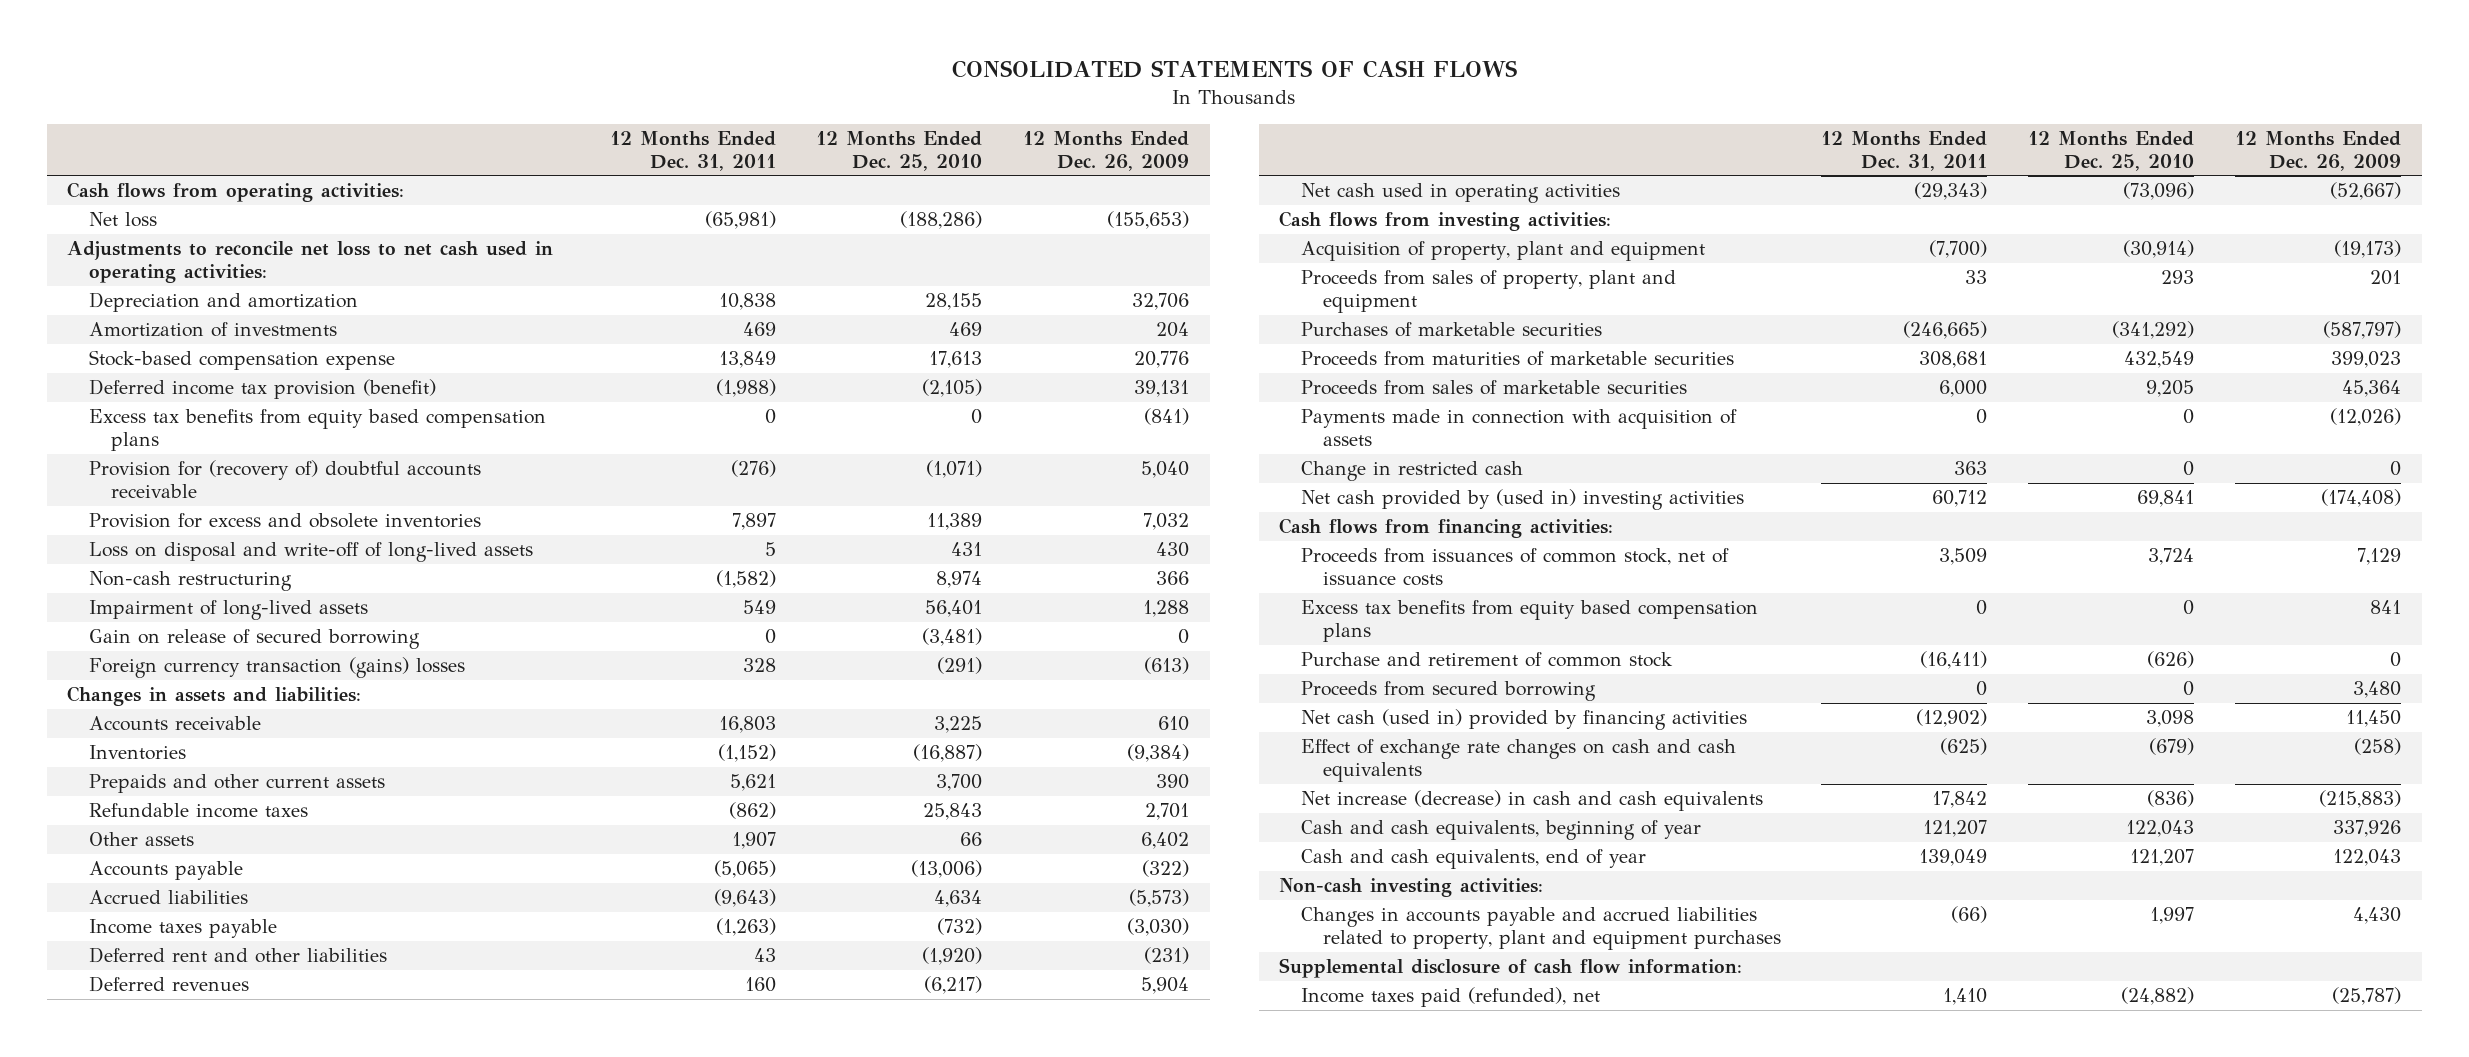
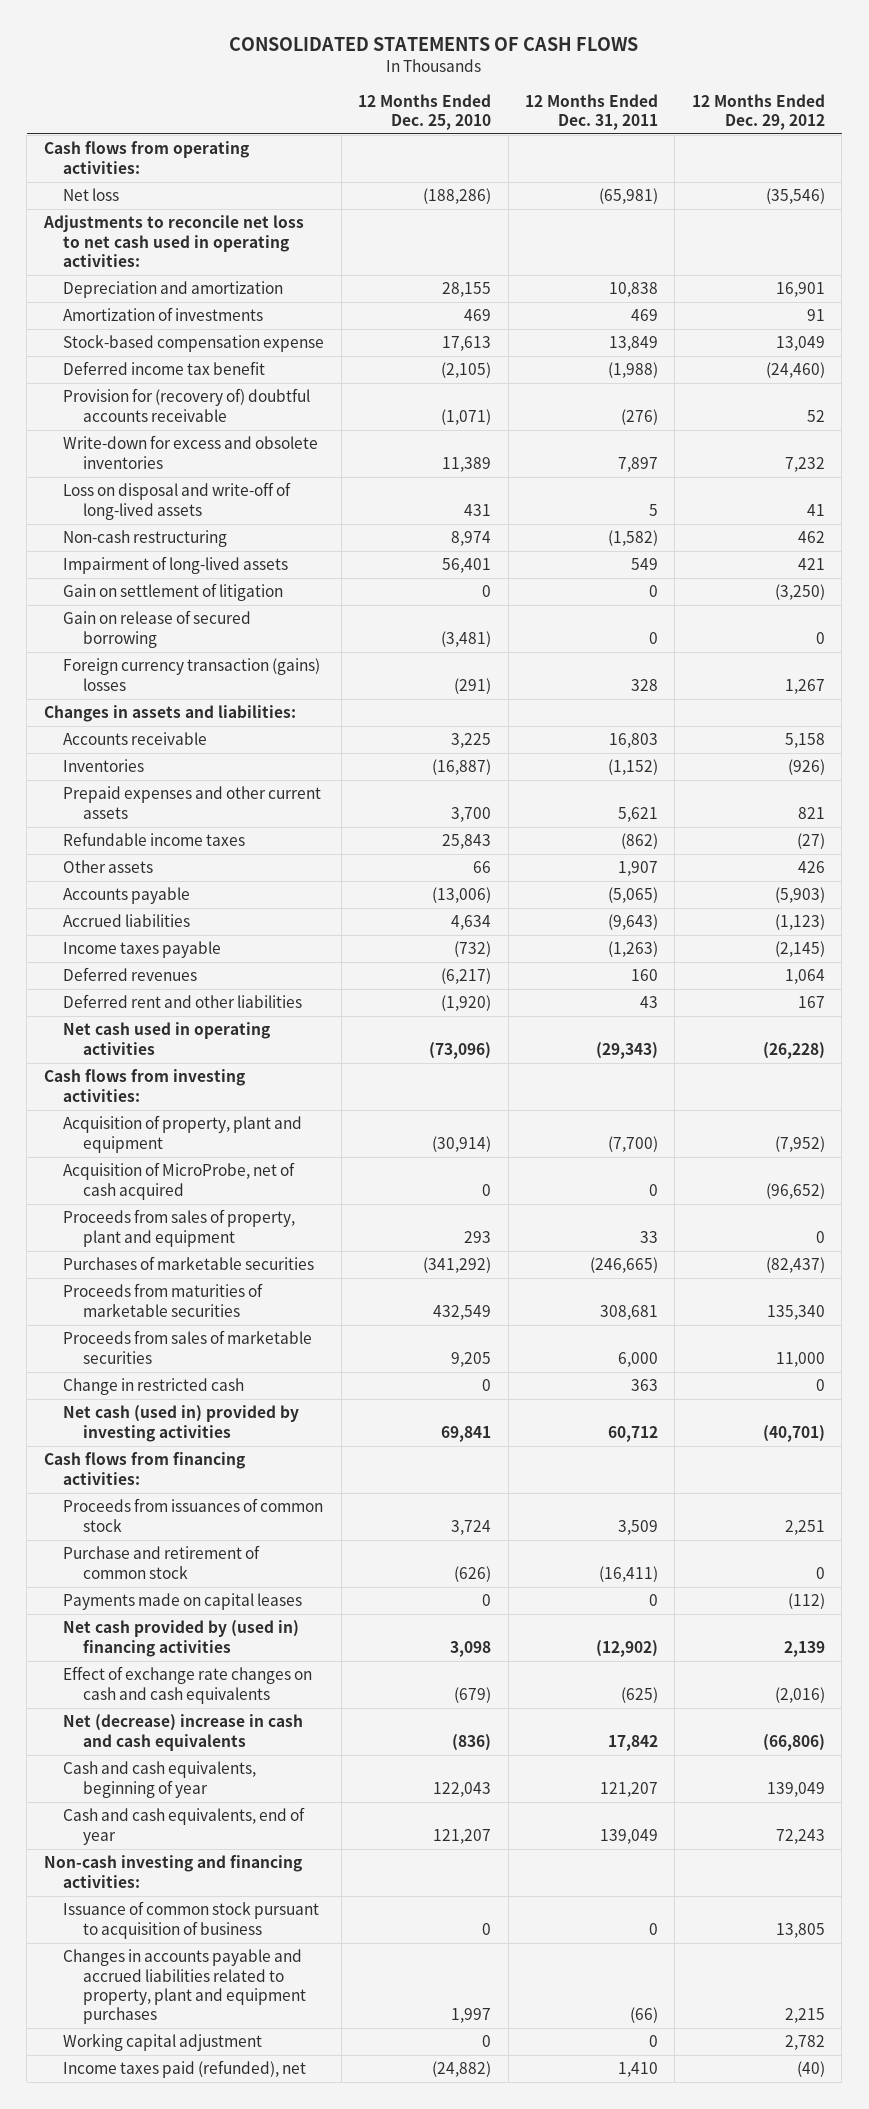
- | 12 Months Ended Dec. 31, 2011 | 12 Months Ended Dec. 25, 2010 | 12 Months Ended Dec. 26, 2009
+ | 12 Months Ended Dec. 25, 2010 | 12 Months Ended Dec. 31, 2011 | 12 Months Ended Dec. 29, 2012
- Deferred income tax provision (benefit) | (1,988) | (2,105) | 39,131
- Excess tax benefits from equity based compensation plans | 0 | 0 | (841)
+ Deferred income tax benefit | (2,105) | (1,988) | (24,460)
- Provision for excess and obsolete inventories | 7,897 | 11,389 | 7,032
+ Write-down for excess and obsolete inventories | 11,389 | 7,897 | 7,232
+ Gain on settlement of litigation | 0 | 0 | (3,250)
- Prepaids and other current assets | 5,621 | 3,700 | 390
+ Prepaid expenses and other current assets | 3,700 | 5,621 | 821
moved down: Deferred rent and other liabilities | (1,920) | 43 | 167
+ Acquisition of MicroProbe, net of cash acquired | 0 | 0 | (96,652)
- Payments made in connection with acquisition of assets | 0 | 0 | (12,026)
- Net cash provided by (used in) investing activities | 60,712 | 69,841 | (174,408)
+ Net cash (used in) provided by investing activities | 69,841 | 60,712 | (40,701)
- Proceeds from issuances of common stock, net of issuance costs | 3,509 | 3,724 | 7,129
- Excess tax benefits from equity based compensation plans | 0 | 0 | 841
+ Proceeds from issuances of common stock | 3,724 | 3,509 | 2,251
- Proceeds from secured borrowing | 0 | 0 | 3,480
- Net cash (used in) provided by financing activities | (12,902) | 3,098 | 11,450
+ Payments made on capital leases | 0 | 0 | (112)
+ Net cash provided by (used in) financing activities | 3,098 | (12,902) | 2,139
- Net increase (decrease) in cash and cash equivalents | 17,842 | (836) | (215,883)
+ Net (decrease) increase in cash and cash equivalents | (836) | 17,842 | (66,806)
- Non-cash investing activities:
+ Non-cash investing and financing activities:
+ Issuance of common stock pursuant to acquisition of business | 0 | 0 | 13,805
- Supplemental disclosure of cash flow information:
+ Working capital adjustment | 0 | 0 | 2,782

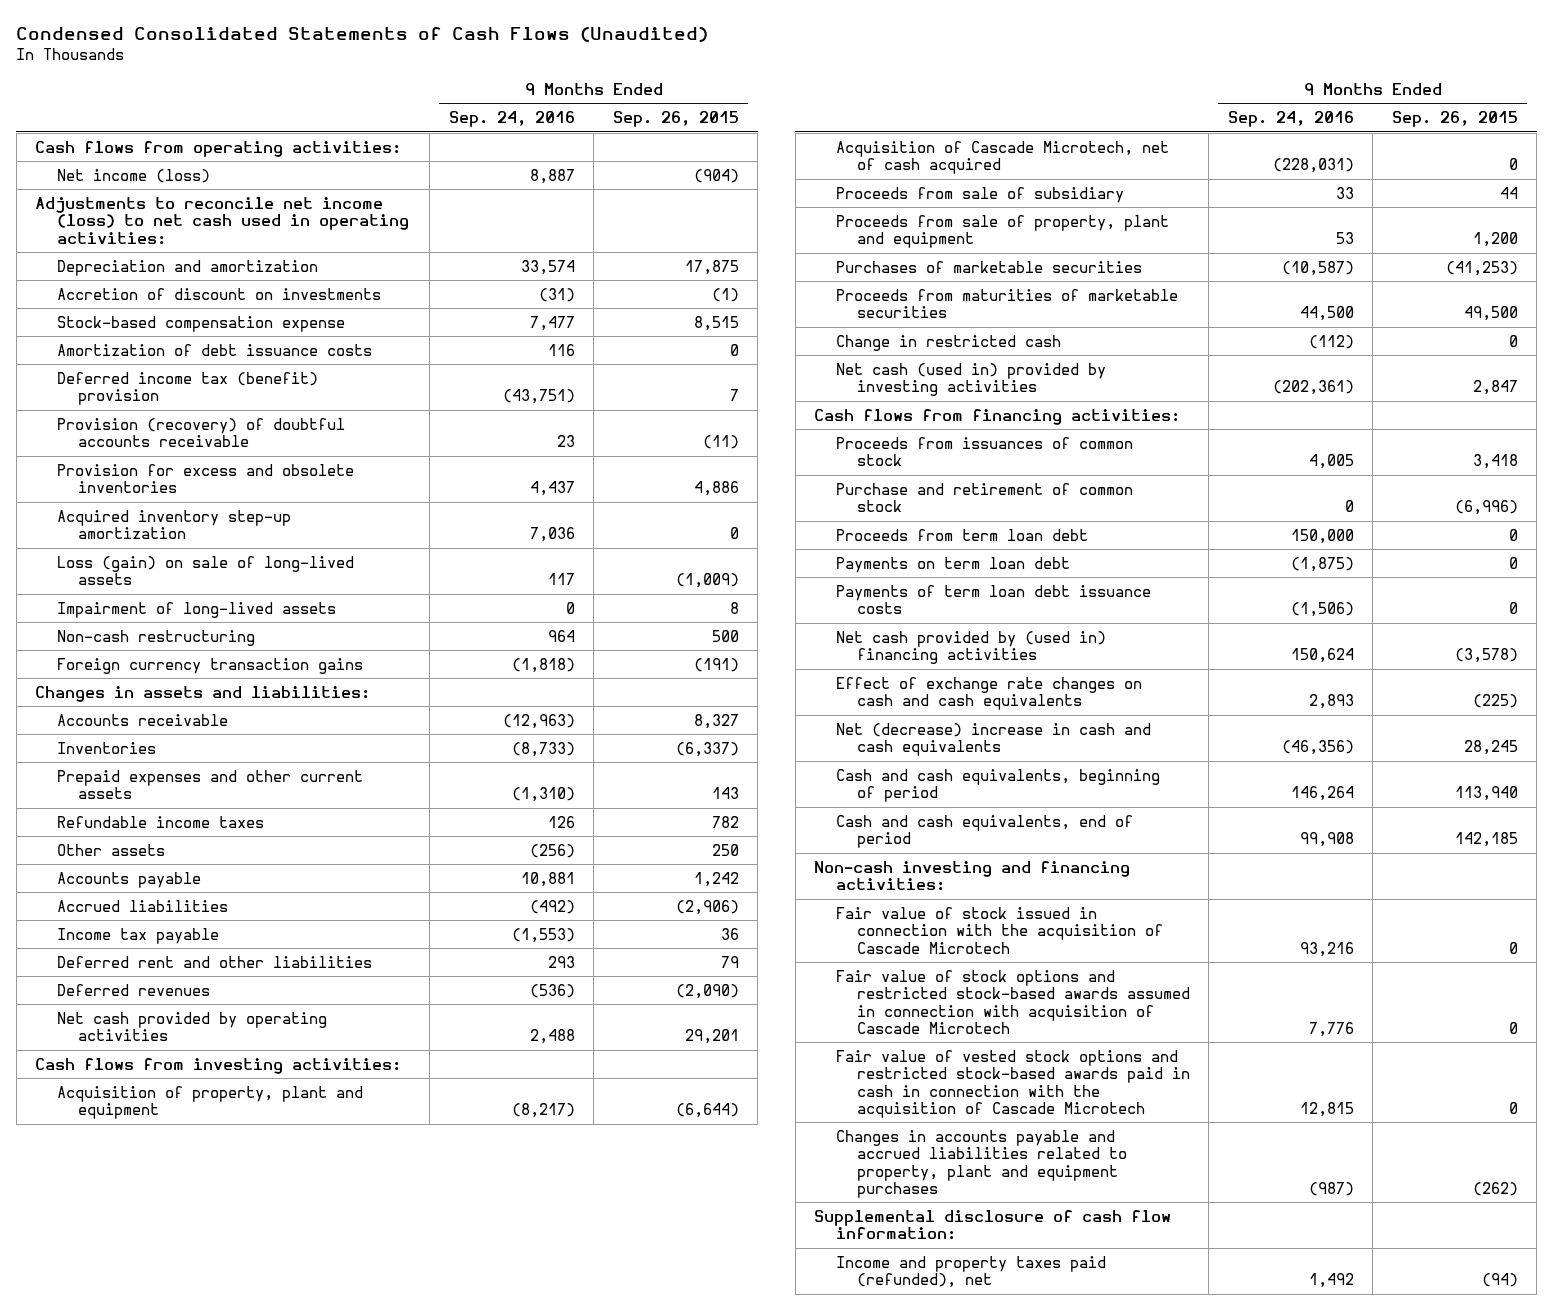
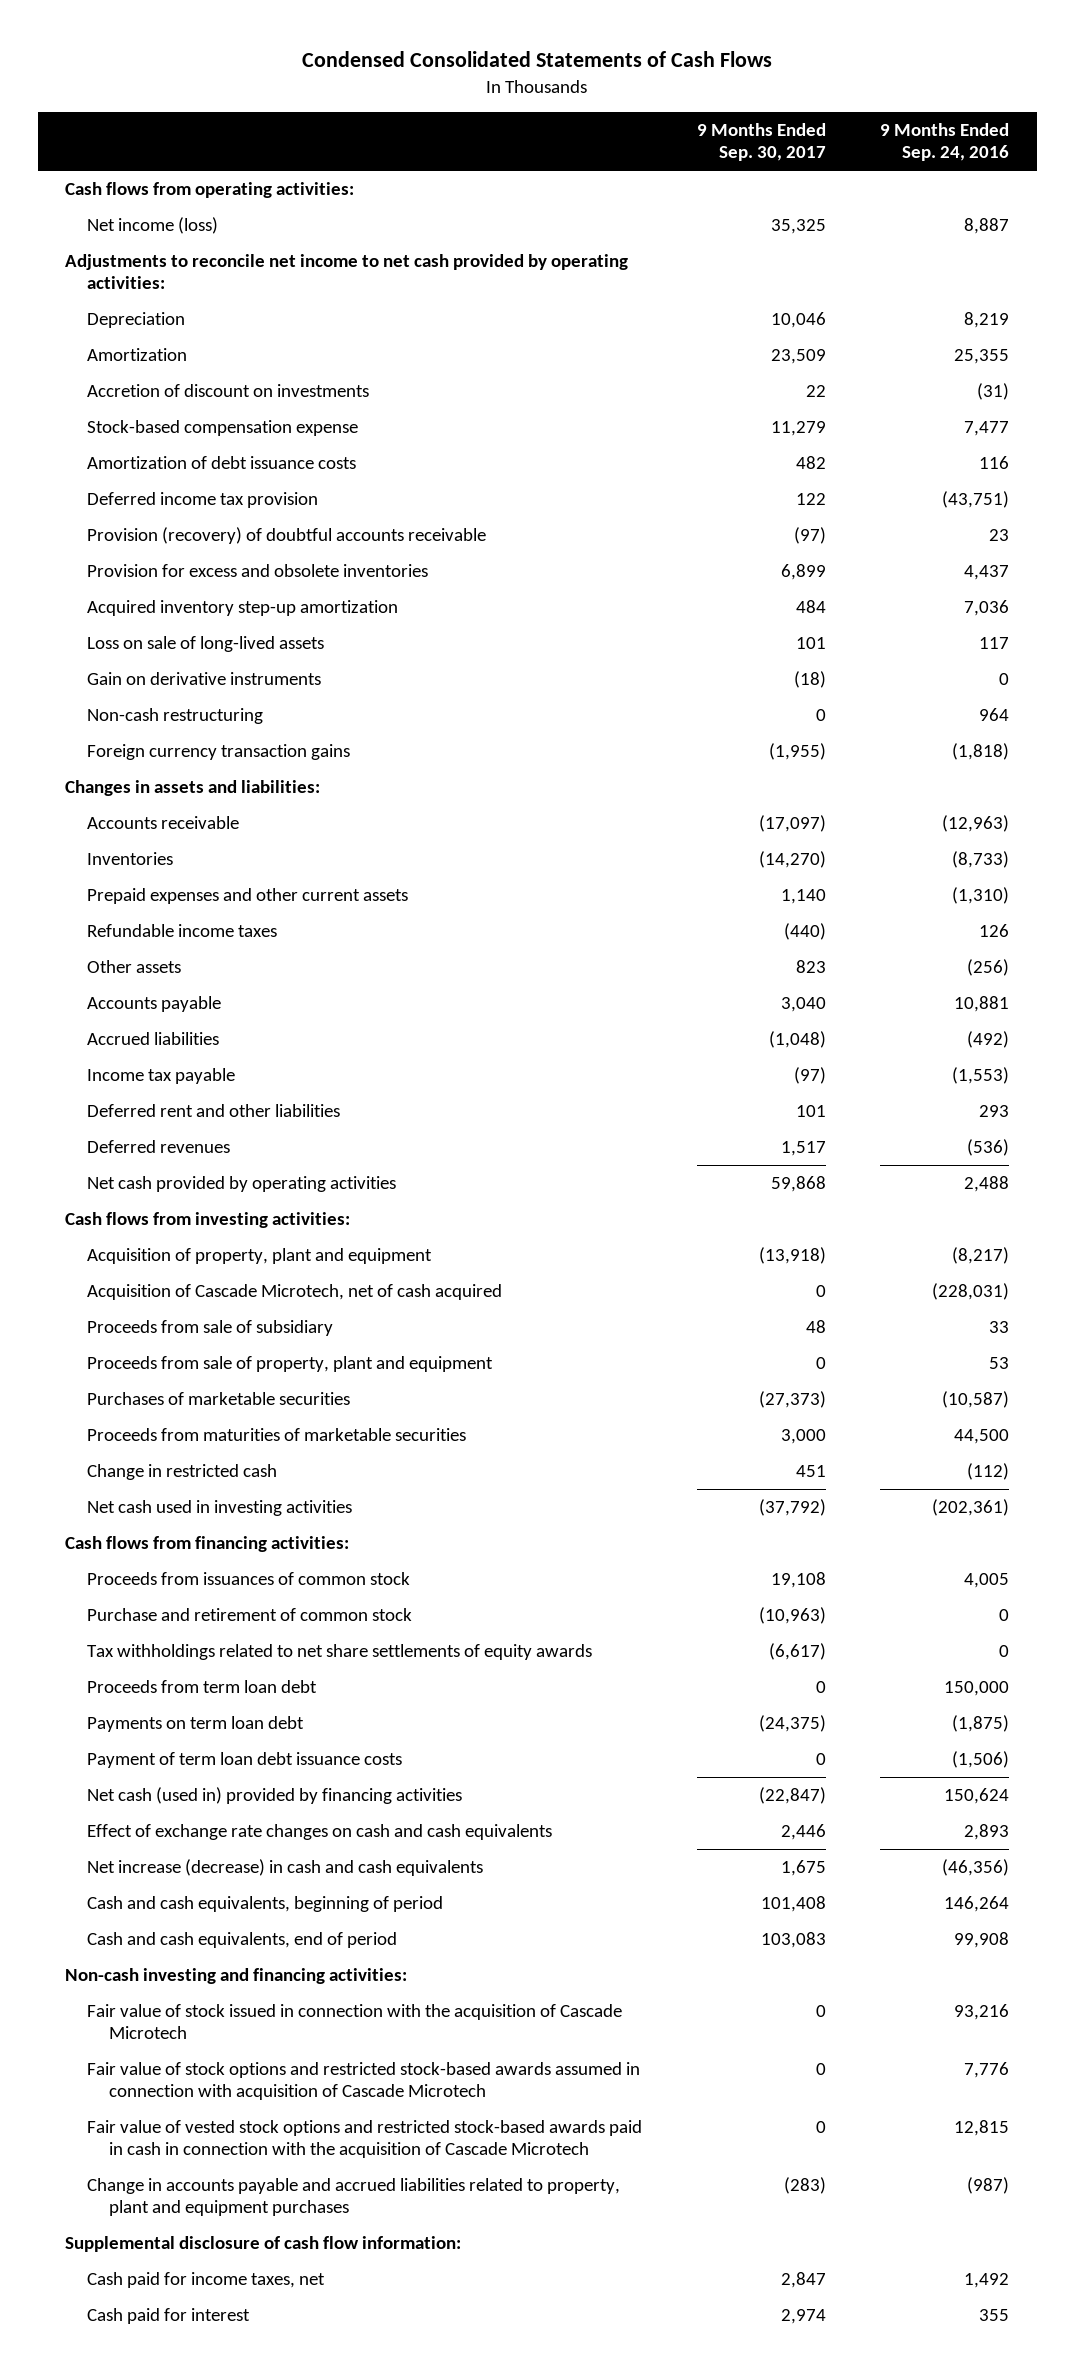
- Condensed Consolidated Statements of Cash Flows (Unaudited)
+ Condensed Consolidated Statements of Cash Flows
- | 9 Months Ended Sep. 24, 2016 | 9 Months Ended Sep. 26, 2015
+ | 9 Months Ended Sep. 30, 2017 | 9 Months Ended Sep. 24, 2016
- Adjustments to reconcile net income (loss) to net cash used in operating activities:
- Depreciation and amortization | 33,574 | 17,875
+ Adjustments to reconcile net income to net cash provided by operating activities:
+ Depreciation | 10,046 | 8,219
+ Amortization | 23,509 | 25,355
- Deferred income tax (benefit) provision | (43,751) | 7
+ Deferred income tax provision | 122 | (43,751)
- Loss (gain) on sale of long-lived assets | 117 | (1,009)
- Impairment of long-lived assets | 0 | 8
+ Loss on sale of long-lived assets | 101 | 117
+ Gain on derivative instruments | (18) | 0
- Net cash (used in) provided by investing activities | (202,361) | 2,847
+ Net cash used in investing activities | (37,792) | (202,361)
+ Tax withholdings related to net share settlements of equity awards | (6,617) | 0
- Payments of term loan debt issuance costs | (1,506) | 0
- Net cash provided by (used in) financing activities | 150,624 | (3,578)
+ Payment of term loan debt issuance costs | 0 | (1,506)
+ Net cash (used in) provided by financing activities | (22,847) | 150,624
- Net (decrease) increase in cash and cash equivalents | (46,356) | 28,245
+ Net increase (decrease) in cash and cash equivalents | 1,675 | (46,356)
- Changes in accounts payable and accrued liabilities related to property, plant and equipment purchases | (987) | (262)
+ Change in accounts payable and accrued liabilities related to property, plant and equipment purchases | (283) | (987)
- Income and property taxes paid (refunded), net | 1,492 | (94)
+ Cash paid for income taxes, net | 2,847 | 1,492
+ Cash paid for interest | 2,974 | 355

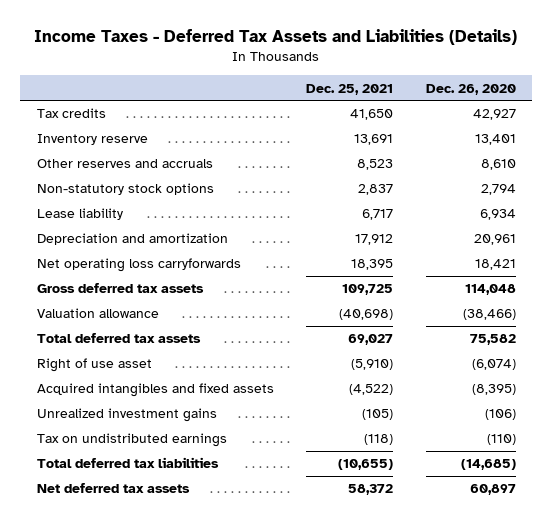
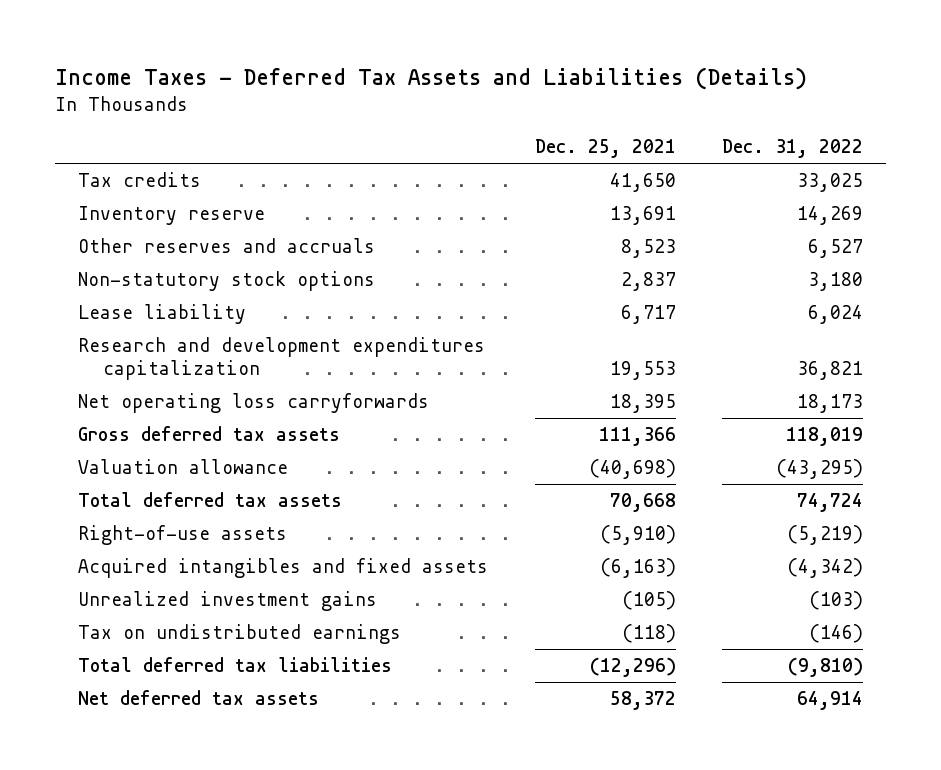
- | Dec. 25, 2021 | Dec. 26, 2020
+ | Dec. 25, 2021 | Dec. 31, 2022
- Depreciation and amortization | 17,912 | 20,961
+ Research and development expenditures capitalization | 19,553 | 36,821
- Gross deferred tax assets | 109,725 | 114,048
+ Gross deferred tax assets | 111,366 | 118,019
- Total deferred tax assets | 69,027 | 75,582
- Right of use asset | (5,910) | (6,074)
- Acquired intangibles and fixed assets | (4,522) | (8,395)
+ Total deferred tax assets | 70,668 | 74,724
+ Right-of-use assets | (5,910) | (5,219)
+ Acquired intangibles and fixed assets | (6,163) | (4,342)
- Total deferred tax liabilities | (10,655) | (14,685)
+ Total deferred tax liabilities | (12,296) | (9,810)

